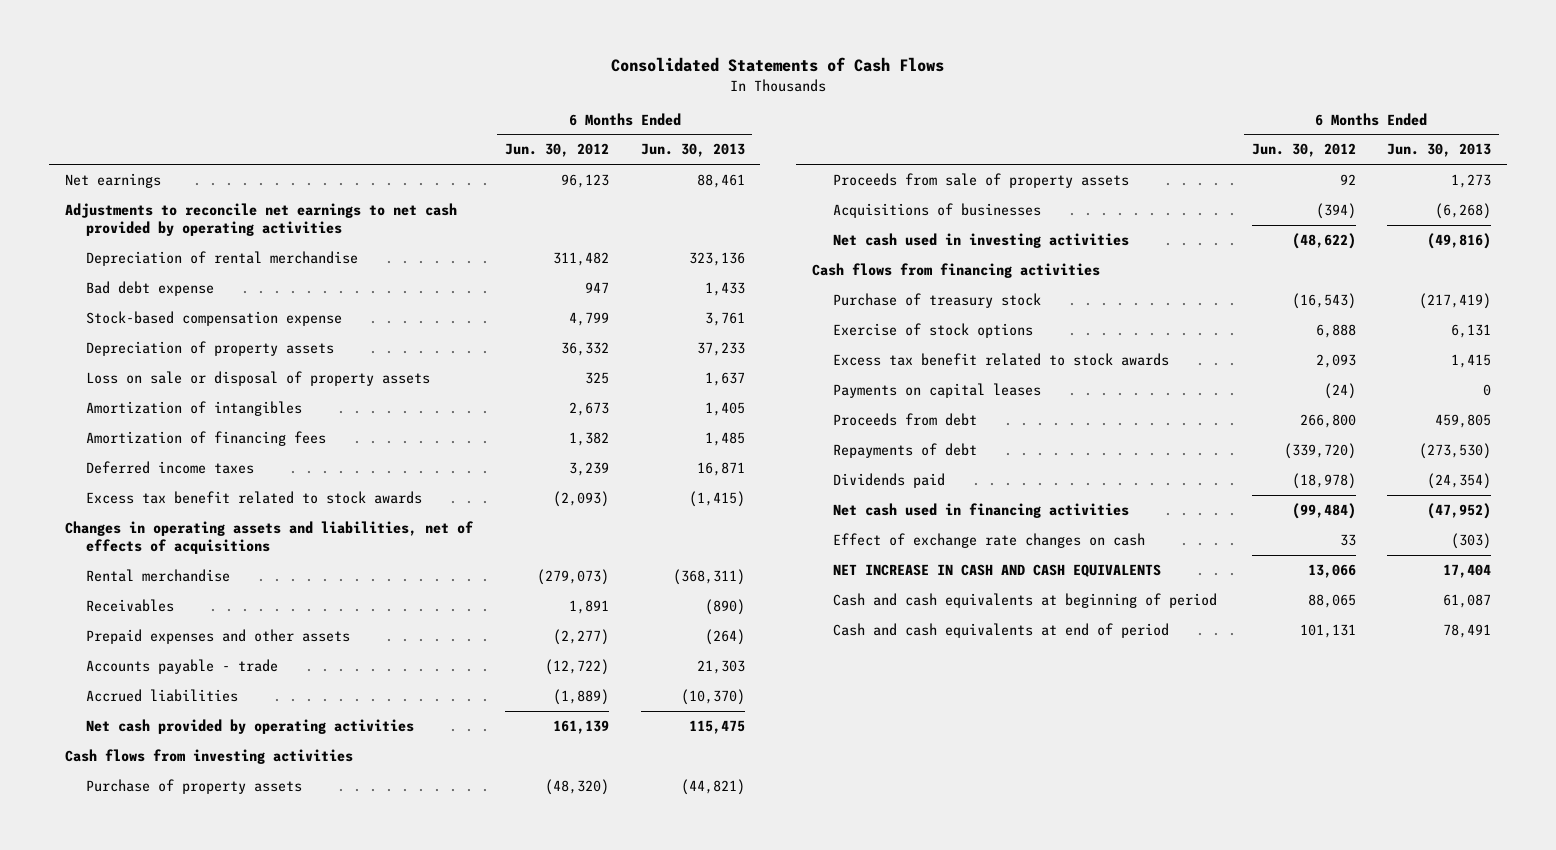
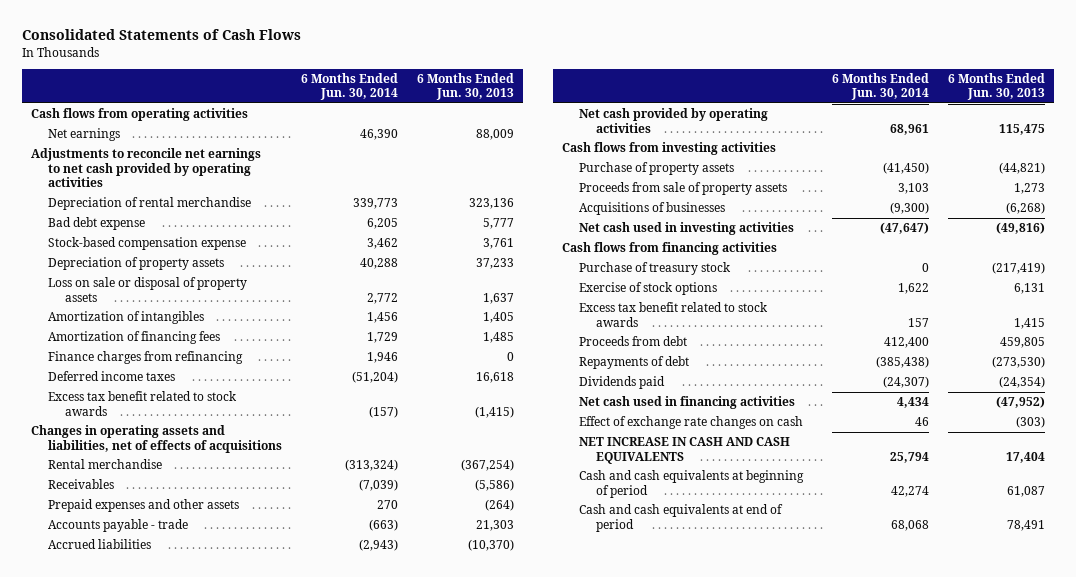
- | 6 Months Ended Jun. 30, 2012 | 6 Months Ended Jun. 30, 2013
+ | 6 Months Ended Jun. 30, 2014 | 6 Months Ended Jun. 30, 2013
- Net earnings | 96,123 | 88,461
+ Cash flows from operating activities
+ Net earnings | 46,390 | 88,009
- Bad debt expense | 947 | 1,433
+ Bad debt expense | 6,205 | 5,777
- Deferred income taxes | 3,239 | 16,871
+ Finance charges from refinancing | 1,946 | 0
+ Deferred income taxes | (51,204) | 16,618
- Rental merchandise | (279,073) | (368,311)
- Receivables | 1,891 | (890)
+ Rental merchandise | (313,324) | (367,254)
+ Receivables | (7,039) | (5,586)
- Payments on capital leases | (24) | 0

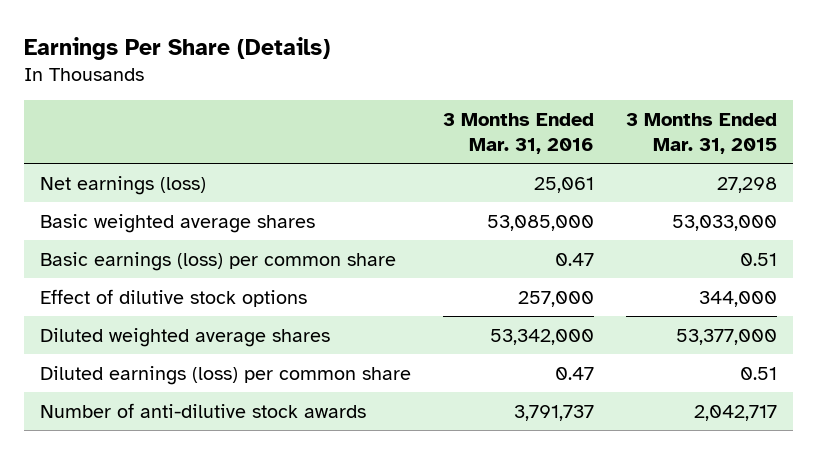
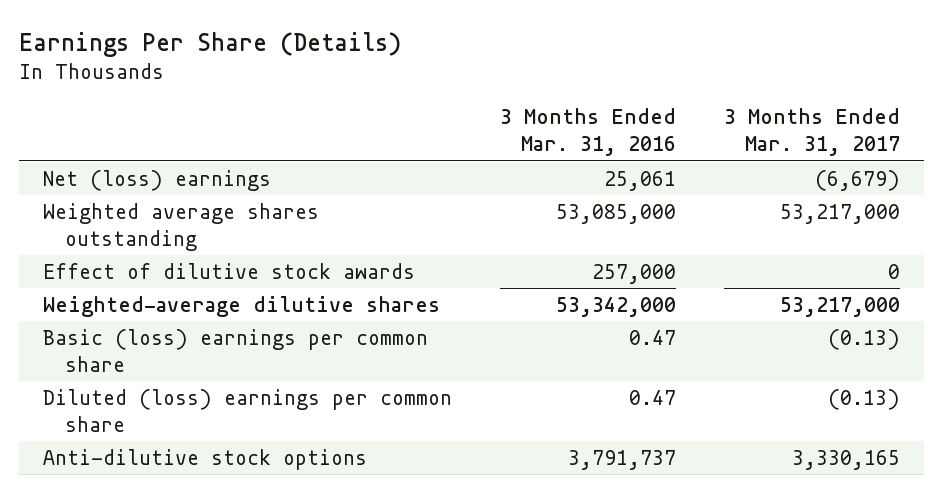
- | 3 Months Ended Mar. 31, 2016 | 3 Months Ended Mar. 31, 2015
+ | 3 Months Ended Mar. 31, 2016 | 3 Months Ended Mar. 31, 2017
- Net earnings (loss) | 25,061 | 27,298
- Basic weighted average shares | 53,085,000 | 53,033,000
- Basic earnings (loss) per common share | 0.47 | 0.51
- Effect of dilutive stock options | 257,000 | 344,000
- Diluted weighted average shares | 53,342,000 | 53,377,000
- Diluted earnings (loss) per common share | 0.47 | 0.51
- Number of anti-dilutive stock awards | 3,791,737 | 2,042,717
+ Net (loss) earnings | 25,061 | (6,679)
+ Weighted average shares outstanding | 53,085,000 | 53,217,000
+ Effect of dilutive stock awards | 257,000 | 0
+ Weighted-average dilutive shares | 53,342,000 | 53,217,000
+ Basic (loss) earnings per common share | 0.47 | (0.13)
+ Diluted (loss) earnings per common share | 0.47 | (0.13)
+ Anti-dilutive stock options | 3,791,737 | 3,330,165

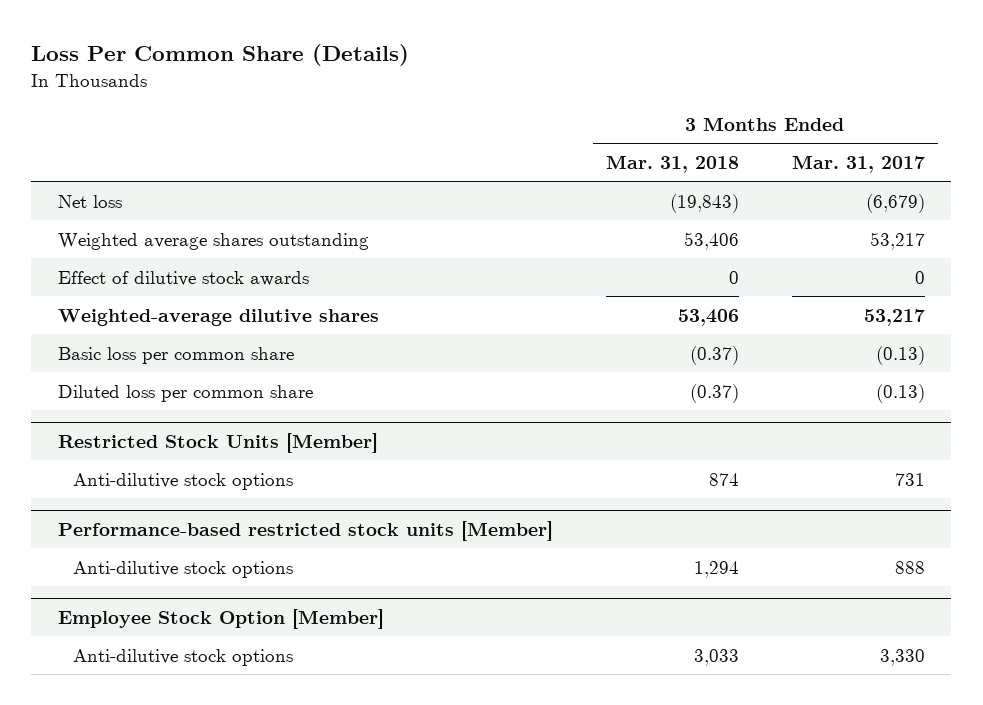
- Earnings Per Share (Details)
+ Loss Per Common Share (Details)
- | 3 Months Ended Mar. 31, 2016 | 3 Months Ended Mar. 31, 2017
+ | 3 Months Ended Mar. 31, 2018 | 3 Months Ended Mar. 31, 2017
- Net (loss) earnings | 25,061 | (6,679)
- Weighted average shares outstanding | 53,085,000 | 53,217,000
+ Net loss | (19,843) | (6,679)
+ Weighted average shares outstanding | 53,406 | 53,217
- Weighted-average dilutive shares | 53,342,000 | 53,217,000
- Basic (loss) earnings per common share | 0.47 | (0.13)
- Diluted (loss) earnings per common share | 0.47 | (0.13)
- Anti-dilutive stock options | 3,791,737 | 3,330,165
+ Weighted-average dilutive shares | 53,406 | 53,217
+ Basic loss per common share | (0.37) | (0.13)
+ Diluted loss per common share | (0.37) | (0.13)
+ Restricted Stock Units [Member]
+ Anti-dilutive stock options | 874 | 731
+ Performance-based restricted stock units [Member]
+ Anti-dilutive stock options | 1,294 | 888
+ Employee Stock Option [Member]
+ Anti-dilutive stock options | 3,033 | 3,330

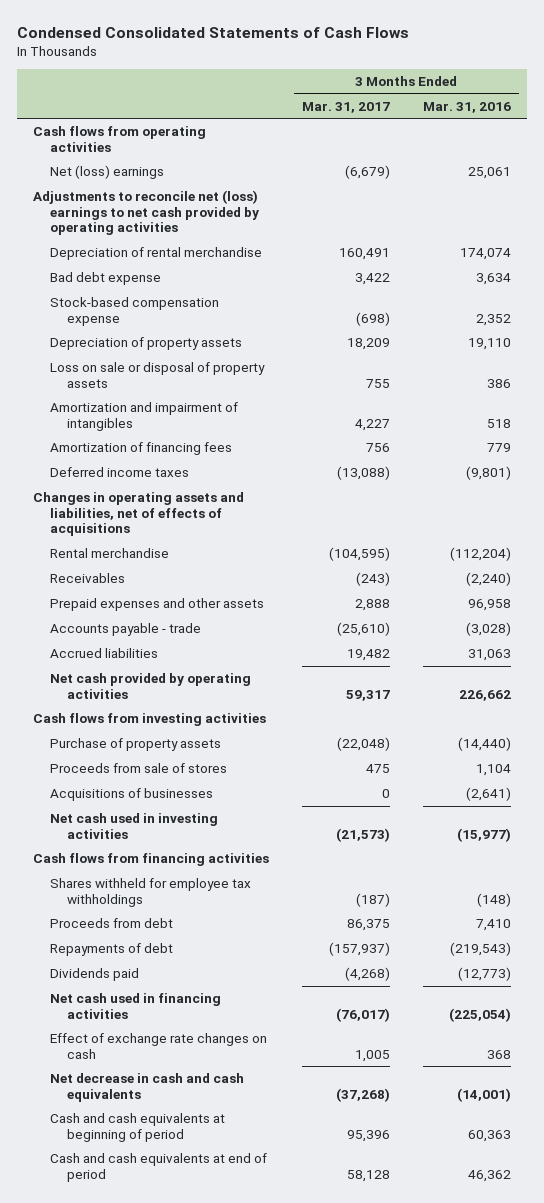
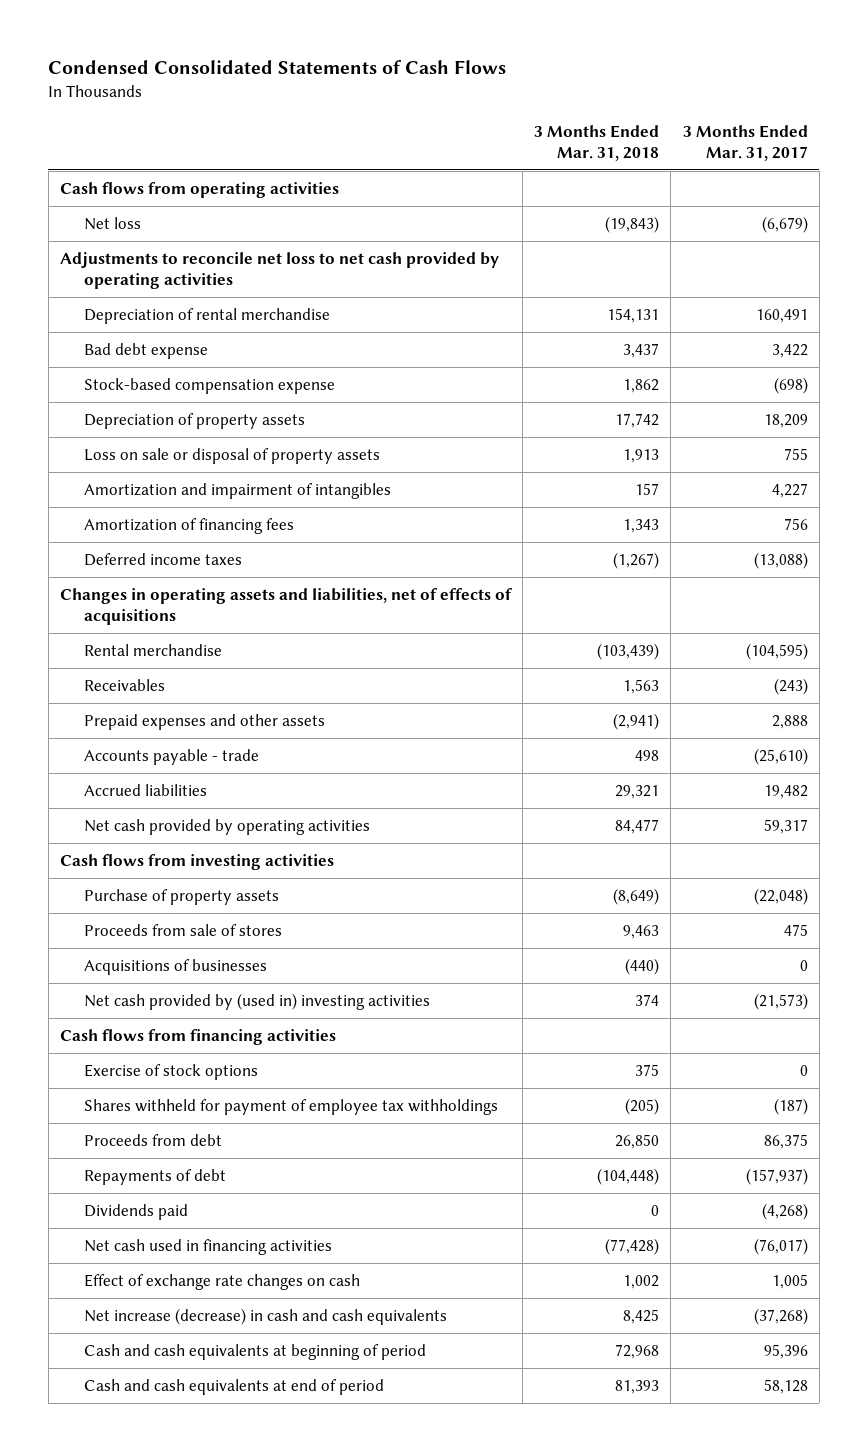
- | 3 Months Ended Mar. 31, 2017 | 3 Months Ended Mar. 31, 2016
+ | 3 Months Ended Mar. 31, 2018 | 3 Months Ended Mar. 31, 2017
- Net (loss) earnings | (6,679) | 25,061
- Adjustments to reconcile net (loss) earnings to net cash provided by operating activities
+ Net loss | (19,843) | (6,679)
+ Adjustments to reconcile net loss to net cash provided by operating activities
- Net cash used in investing activities | (21,573) | (15,977)
+ Net cash provided by (used in) investing activities | 374 | (21,573)
- Shares withheld for employee tax withholdings | (187) | (148)
+ Exercise of stock options | 375 | 0
+ Shares withheld for payment of employee tax withholdings | (205) | (187)
- Net decrease in cash and cash equivalents | (37,268) | (14,001)
+ Net increase (decrease) in cash and cash equivalents | 8,425 | (37,268)

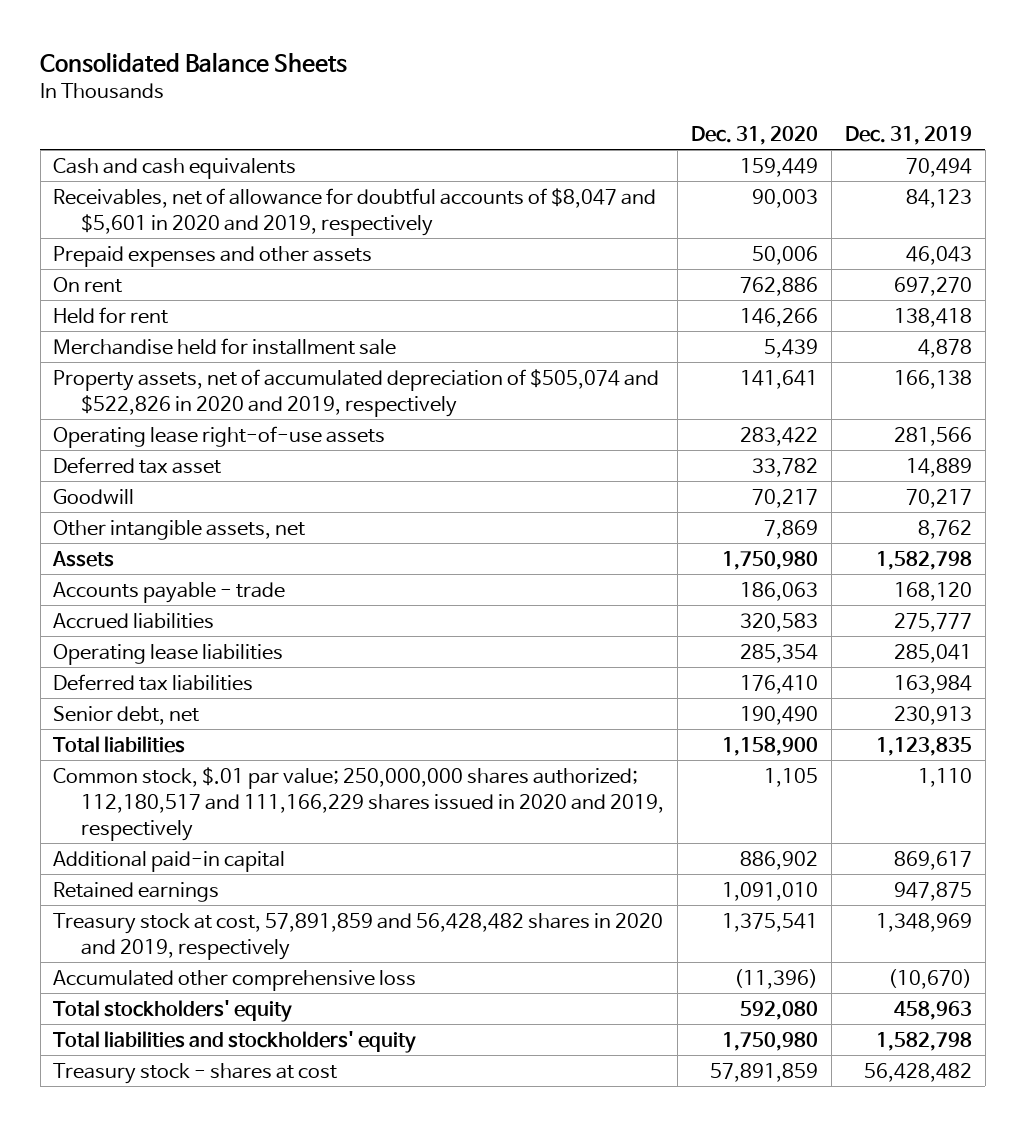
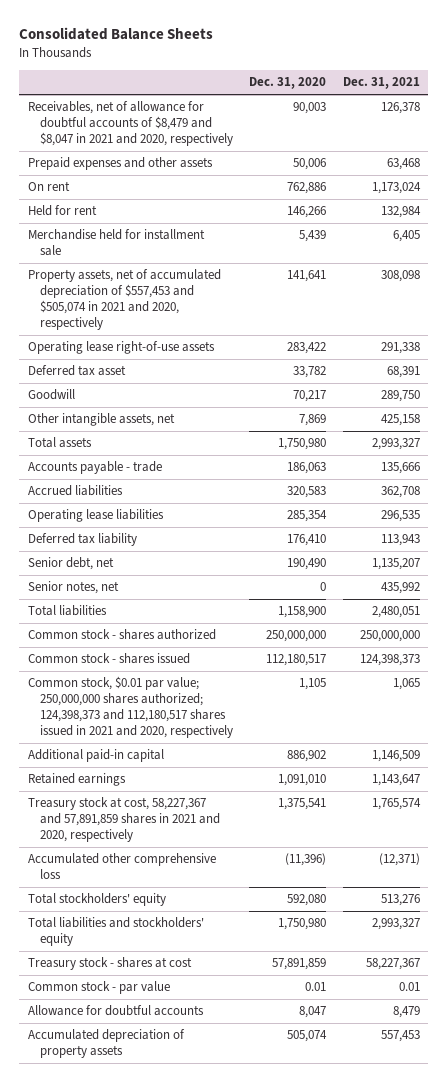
- | Dec. 31, 2020 | Dec. 31, 2019
+ | Dec. 31, 2020 | Dec. 31, 2021
- Cash and cash equivalents | 159,449 | 70,494
- Receivables, net of allowance for doubtful accounts of $8,047 and $5,601 in 2020 and 2019, respectively | 90,003 | 84,123
+ Receivables, net of allowance for doubtful accounts of $8,479 and $8,047 in 2021 and 2020, respectively | 90,003 | 126,378
- Property assets, net of accumulated depreciation of $505,074 and $522,826 in 2020 and 2019, respectively | 141,641 | 166,138
+ Property assets, net of accumulated depreciation of $557,453 and $505,074 in 2021 and 2020, respectively | 141,641 | 308,098
- Assets | 1,750,980 | 1,582,798
+ Total assets | 1,750,980 | 2,993,327
- Deferred tax liabilities | 176,410 | 163,984
+ Deferred tax liability | 176,410 | 113,943
+ Senior notes, net | 0 | 435,992
- Common stock, $.01 par value; 250,000,000 shares authorized; 112,180,517 and 111,166,229 shares issued in 2020 and 2019, respectively | 1,105 | 1,110
+ Common stock - shares authorized | 250,000,000 | 250,000,000
+ Common stock - shares issued | 112,180,517 | 124,398,373
+ Common stock, $0.01 par value; 250,000,000 shares authorized; 124,398,373 and 112,180,517 shares issued in 2021 and 2020, respectively | 1,105 | 1,065
- Treasury stock at cost, 57,891,859 and 56,428,482 shares in 2020 and 2019, respectively | 1,375,541 | 1,348,969
+ Treasury stock at cost, 58,227,367 and 57,891,859 shares in 2021 and 2020, respectively | 1,375,541 | 1,765,574
+ Common stock - par value | 0.01 | 0.01
+ Allowance for doubtful accounts | 8,047 | 8,479
+ Accumulated depreciation of property assets | 505,074 | 557,453

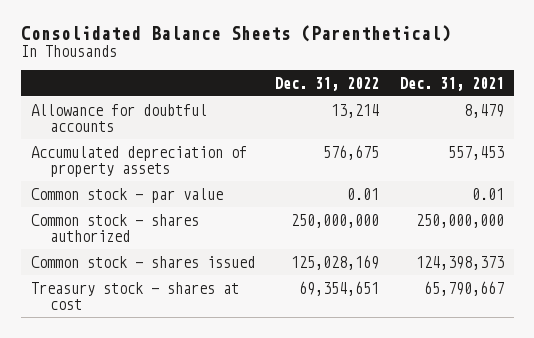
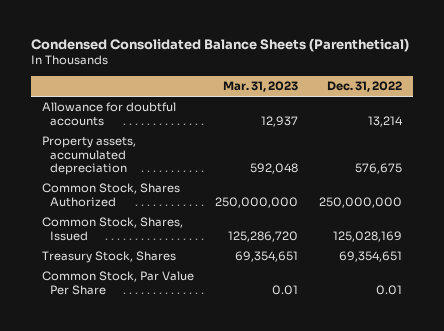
- Consolidated Balance Sheets (Parenthetical)
+ Condensed Consolidated Balance Sheets (Parenthetical)
- | Dec. 31, 2022 | Dec. 31, 2021
+ | Mar. 31, 2023 | Dec. 31, 2022
- Accumulated depreciation of property assets | 576,675 | 557,453
- Common stock - par value | 0.01 | 0.01
- Common stock - shares authorized | 250,000,000 | 250,000,000
- Common stock - shares issued | 125,028,169 | 124,398,373
- Treasury stock - shares at cost | 69,354,651 | 65,790,667
+ Property assets, accumulated depreciation | 592,048 | 576,675
+ Common Stock, Shares Authorized | 250,000,000 | 250,000,000
+ Common Stock, Shares, Issued | 125,286,720 | 125,028,169
+ Treasury Stock, Shares | 69,354,651 | 69,354,651
+ Common Stock, Par Value Per Share | 0.01 | 0.01

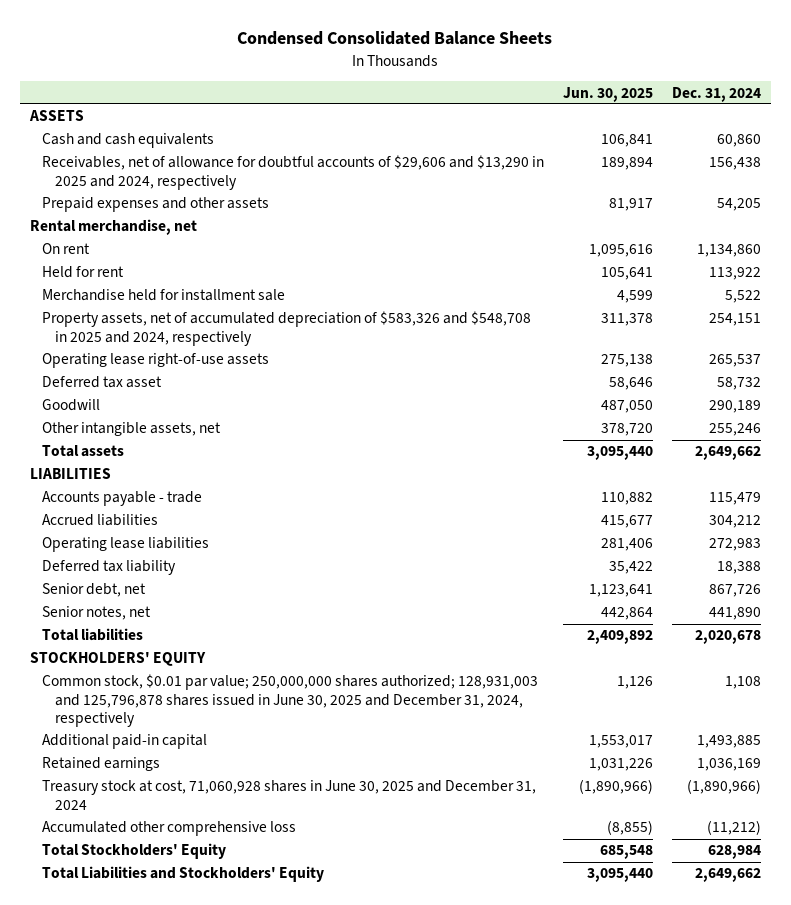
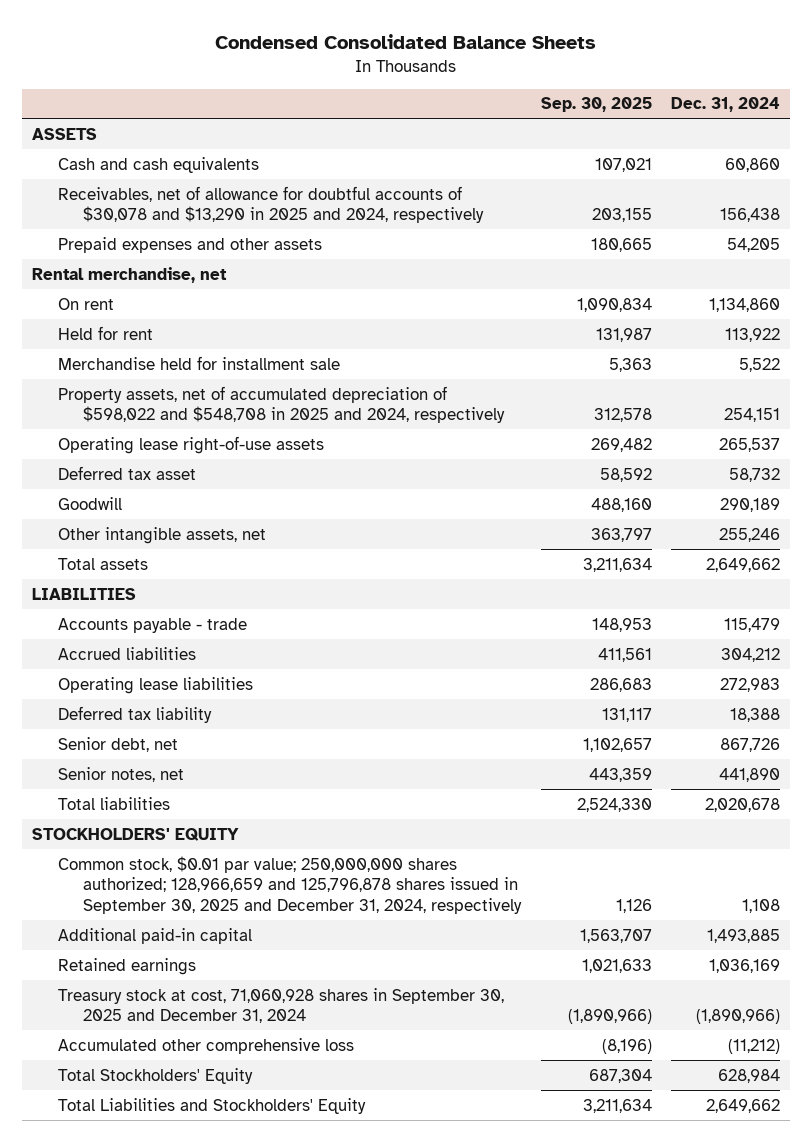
- | Jun. 30, 2025 | Dec. 31, 2024
+ | Sep. 30, 2025 | Dec. 31, 2024
- Receivables, net of allowance for doubtful accounts of $29,606 and $13,290 in 2025 and 2024, respectively | 189,894 | 156,438
+ Receivables, net of allowance for doubtful accounts of $30,078 and $13,290 in 2025 and 2024, respectively | 203,155 | 156,438
- Property assets, net of accumulated depreciation of $583,326 and $548,708 in 2025 and 2024, respectively | 311,378 | 254,151
+ Property assets, net of accumulated depreciation of $598,022 and $548,708 in 2025 and 2024, respectively | 312,578 | 254,151
- Common stock, $0.01 par value; 250,000,000 shares authorized; 128,931,003 and 125,796,878 shares issued in June 30, 2025 and December 31, 2024, respectively | 1,126 | 1,108
+ Common stock, $0.01 par value; 250,000,000 shares authorized; 128,966,659 and 125,796,878 shares issued in September 30, 2025 and December 31, 2024, respectively | 1,126 | 1,108
- Treasury stock at cost, 71,060,928 shares in June 30, 2025 and December 31, 2024 | (1,890,966) | (1,890,966)
+ Treasury stock at cost, 71,060,928 shares in September 30, 2025 and December 31, 2024 | (1,890,966) | (1,890,966)

